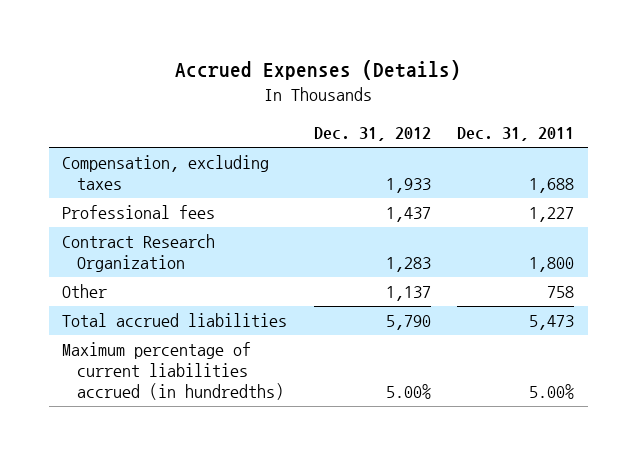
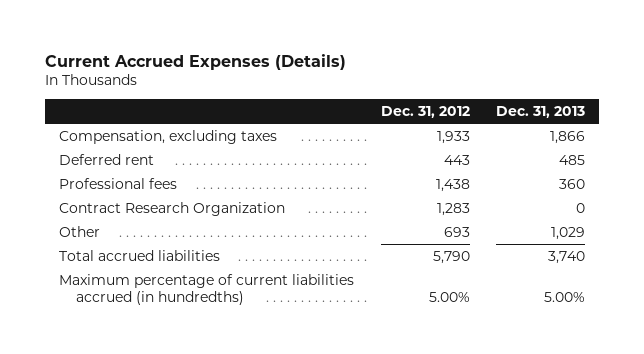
- Accrued Expenses (Details)
+ Current Accrued Expenses (Details)
- | Dec. 31, 2012 | Dec. 31, 2011
+ | Dec. 31, 2012 | Dec. 31, 2013
- Professional fees | 1,437 | 1,227
+ Deferred rent | 443 | 485
+ Professional fees | 1,438 | 360
- Other | 1,137 | 758
+ Other | 693 | 1,029

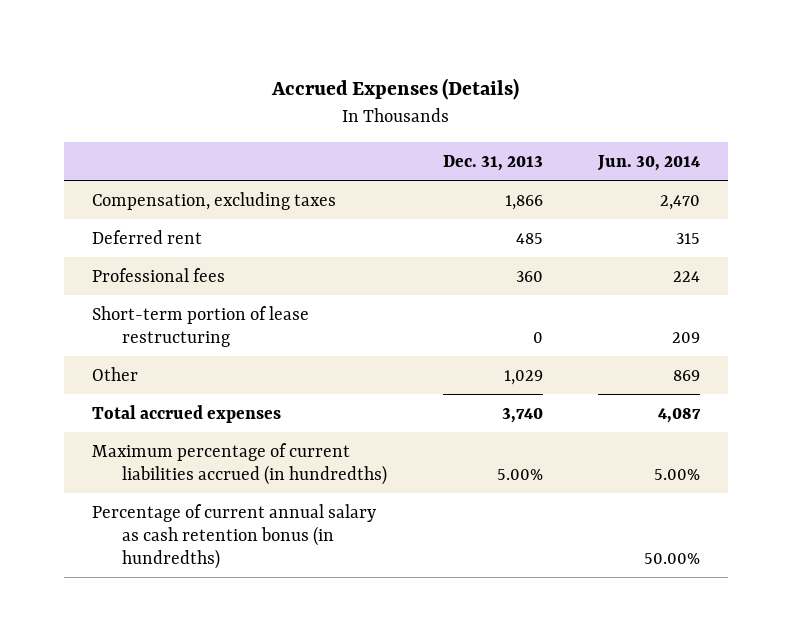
- Current Accrued Expenses (Details)
+ Accrued Expenses (Details)
- | Dec. 31, 2012 | Dec. 31, 2013
+ | Dec. 31, 2013 | Jun. 30, 2014
- Contract Research Organization | 1,283 | 0
+ Short-term portion of lease restructuring | 0 | 209
- Total accrued liabilities | 5,790 | 3,740
+ Total accrued expenses | 3,740 | 4,087
+ Percentage of current annual salary as cash retention bonus (in hundredths) | | 50.00%

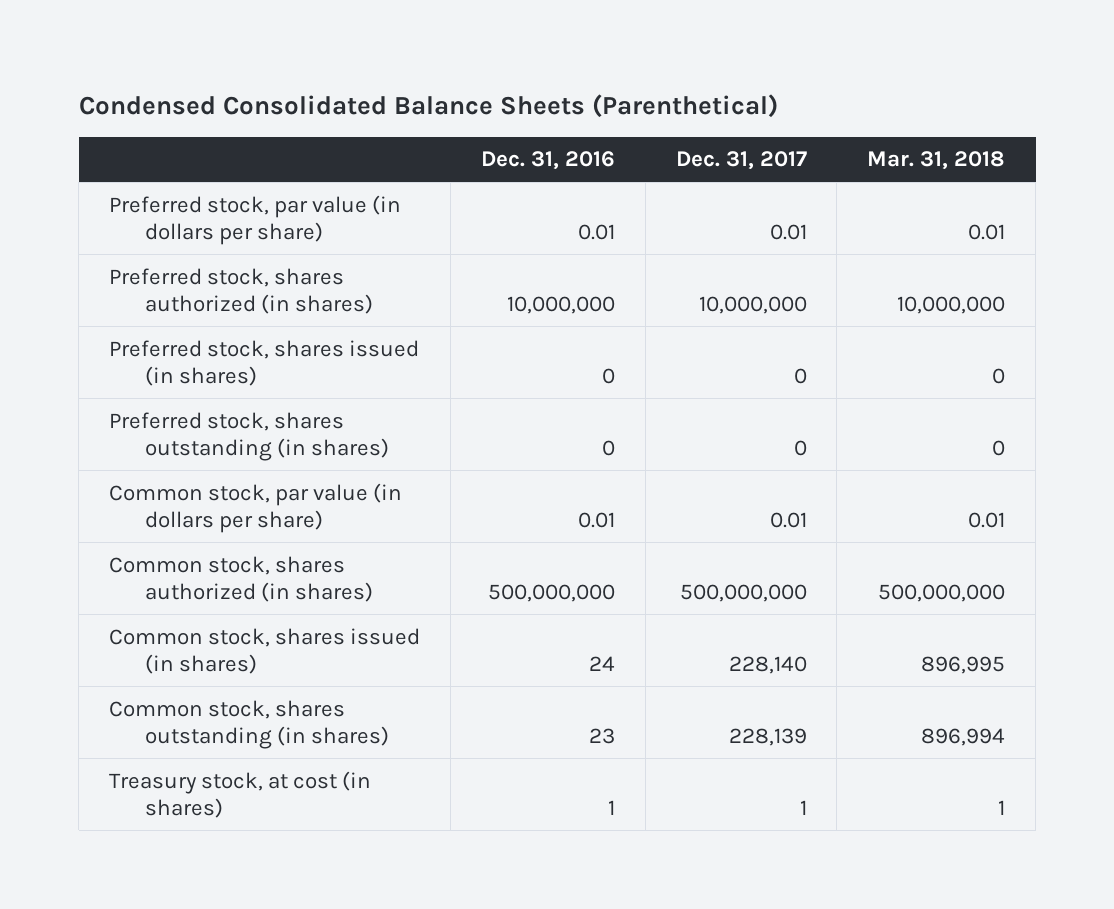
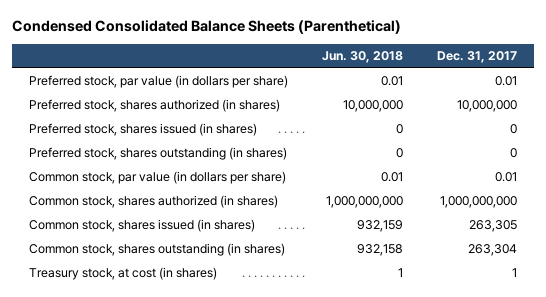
- | Dec. 31, 2016 | Dec. 31, 2017 | Mar. 31, 2018
+ | Jun. 30, 2018 | Dec. 31, 2017
- Common stock, shares authorized (in shares) | 500,000,000 | 500,000,000 | 500,000,000
- Common stock, shares issued (in shares) | 24 | 228,140 | 896,995
- Common stock, shares outstanding (in shares) | 23 | 228,139 | 896,994
+ Common stock, shares authorized (in shares) | 1,000,000,000 | 1,000,000,000
+ Common stock, shares issued (in shares) | 932,159 | 263,305
+ Common stock, shares outstanding (in shares) | 932,158 | 263,304

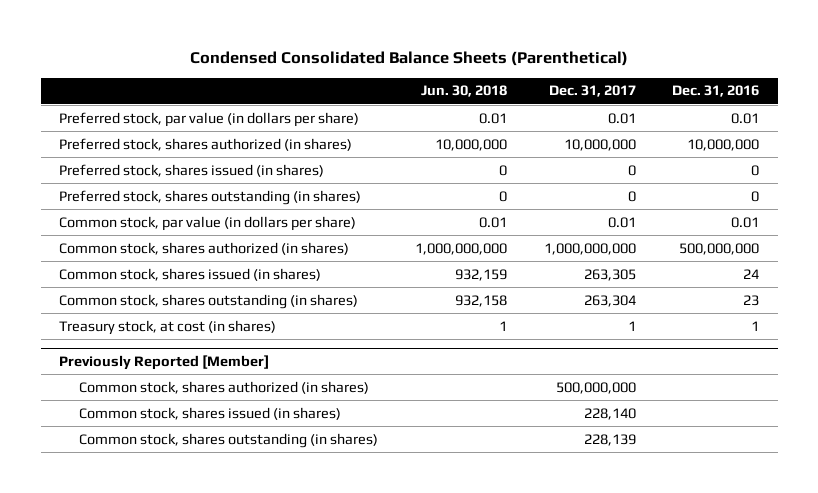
- | Jun. 30, 2018 | Dec. 31, 2017
+ | Jun. 30, 2018 | Dec. 31, 2017 | Dec. 31, 2016
+ Previously Reported [Member]
+ Common stock, shares authorized (in shares) | | 500,000,000 |
+ Common stock, shares issued (in shares) | | 228,140 |
+ Common stock, shares outstanding (in shares) | | 228,139 |

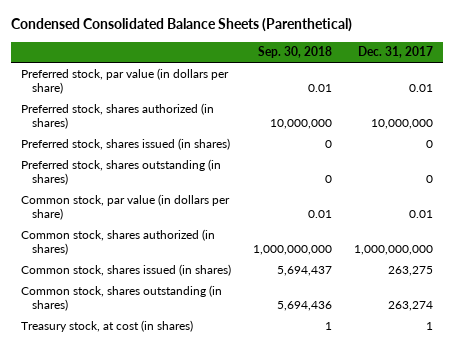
- | Jun. 30, 2018 | Dec. 31, 2017 | Dec. 31, 2016
+ | Sep. 30, 2018 | Dec. 31, 2017
- Common stock, shares issued (in shares) | 932,159 | 263,305 | 24
- Common stock, shares outstanding (in shares) | 932,158 | 263,304 | 23
+ Common stock, shares issued (in shares) | 5,694,437 | 263,275
+ Common stock, shares outstanding (in shares) | 5,694,436 | 263,274
- Previously Reported [Member]
- Common stock, shares authorized (in shares) | | 500,000,000 |
- Common stock, shares issued (in shares) | | 228,140 |
- Common stock, shares outstanding (in shares) | | 228,139 |

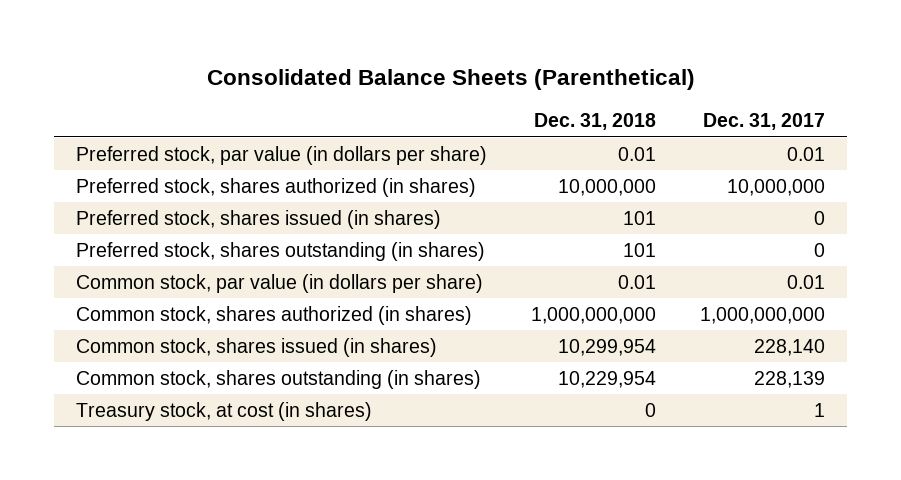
- Condensed Consolidated Balance Sheets (Parenthetical)
+ Consolidated Balance Sheets (Parenthetical)
- | Sep. 30, 2018 | Dec. 31, 2017
+ | Dec. 31, 2018 | Dec. 31, 2017
- Common stock, shares issued (in shares) | 5,694,437 | 263,275
- Common stock, shares outstanding (in shares) | 5,694,436 | 263,274
+ Common stock, shares issued (in shares) | 10,299,954 | 228,140
+ Common stock, shares outstanding (in shares) | 10,229,954 | 228,139

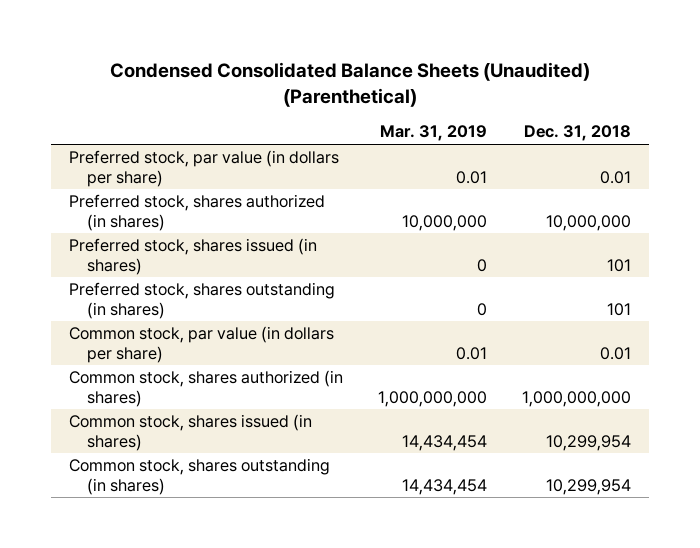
- Consolidated Balance Sheets (Parenthetical)
+ Condensed Consolidated Balance Sheets (Unaudited) (Parenthetical)
- | Dec. 31, 2018 | Dec. 31, 2017
+ | Mar. 31, 2019 | Dec. 31, 2018
- Common stock, shares outstanding (in shares) | 10,229,954 | 228,139
- Treasury stock, at cost (in shares) | 0 | 1
+ Common stock, shares outstanding (in shares) | 14,434,454 | 10,299,954

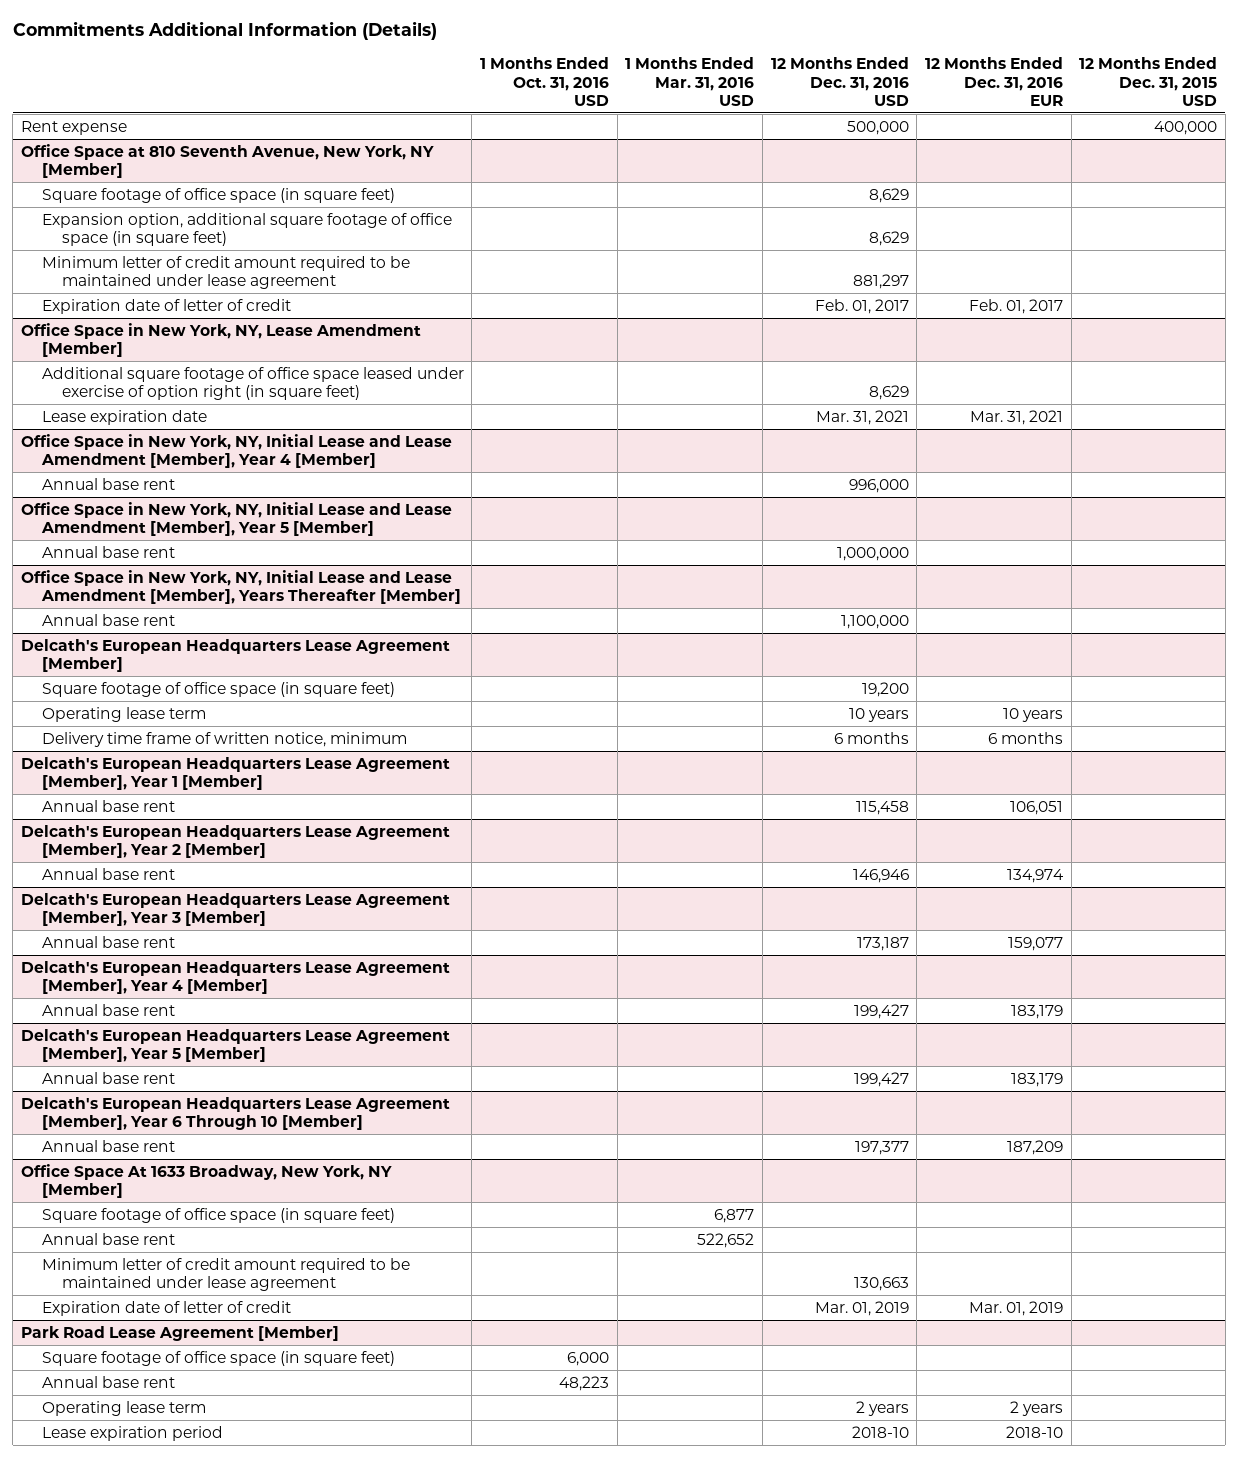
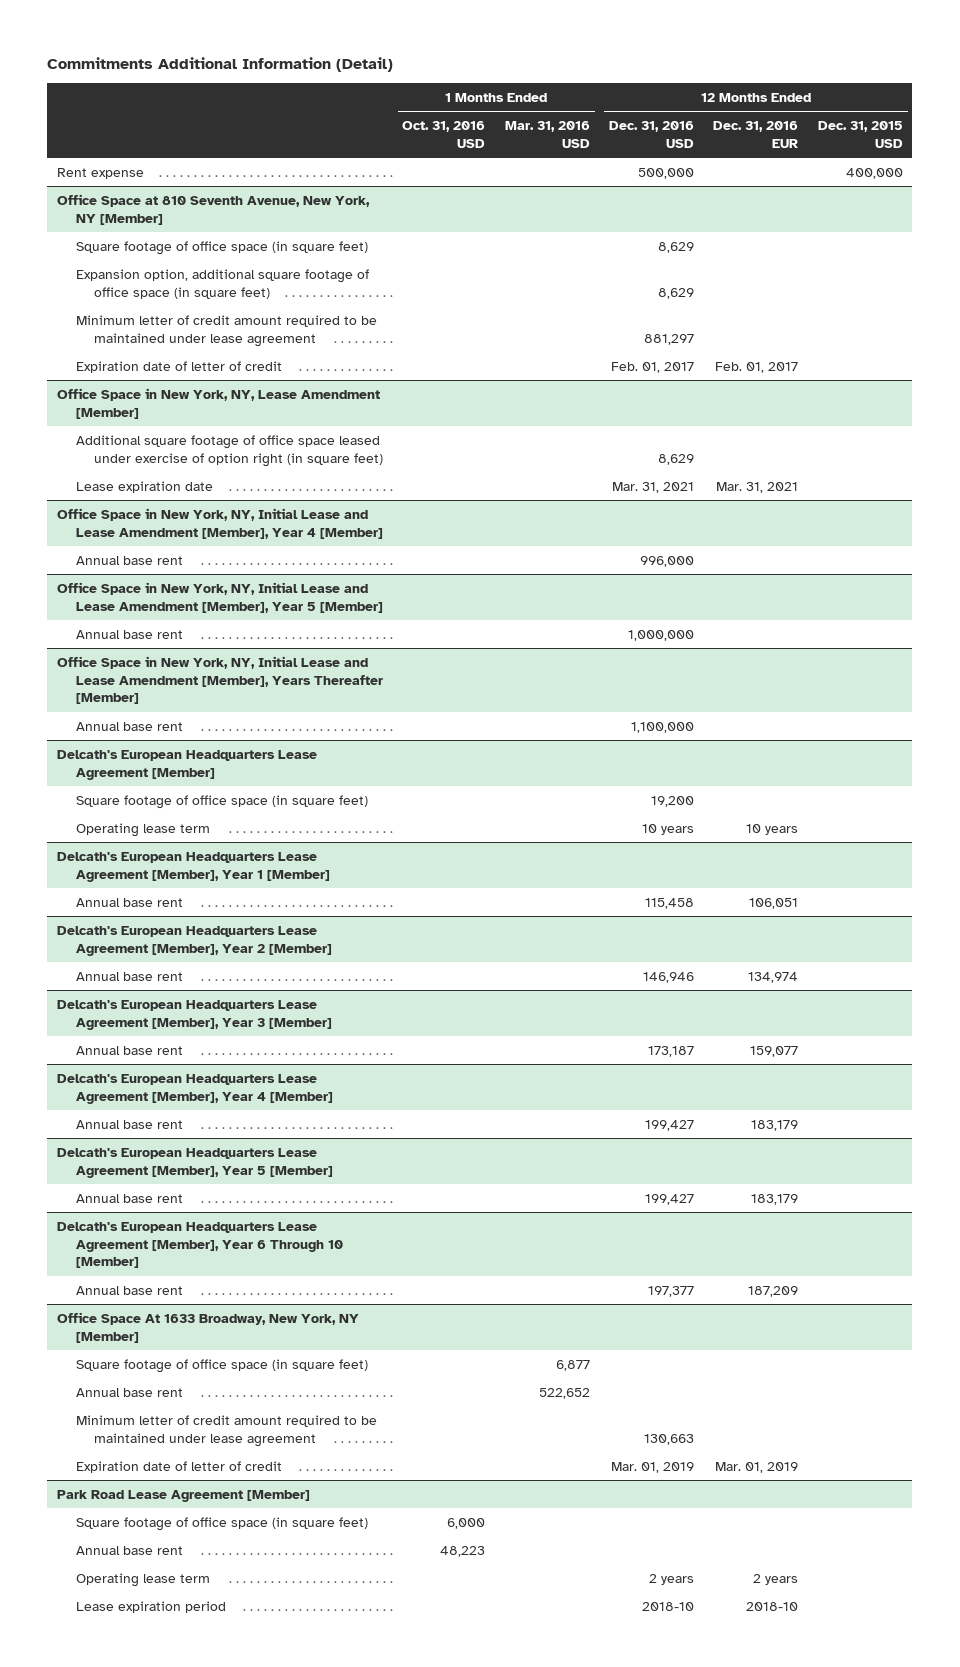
- Commitments Additional Information (Details)
+ Commitments Additional Information (Detail)
@ Delcath's European Headquarters Lease Agreement [Member]
- Delivery time frame of written notice, minimum | | | 6 months | 6 months |

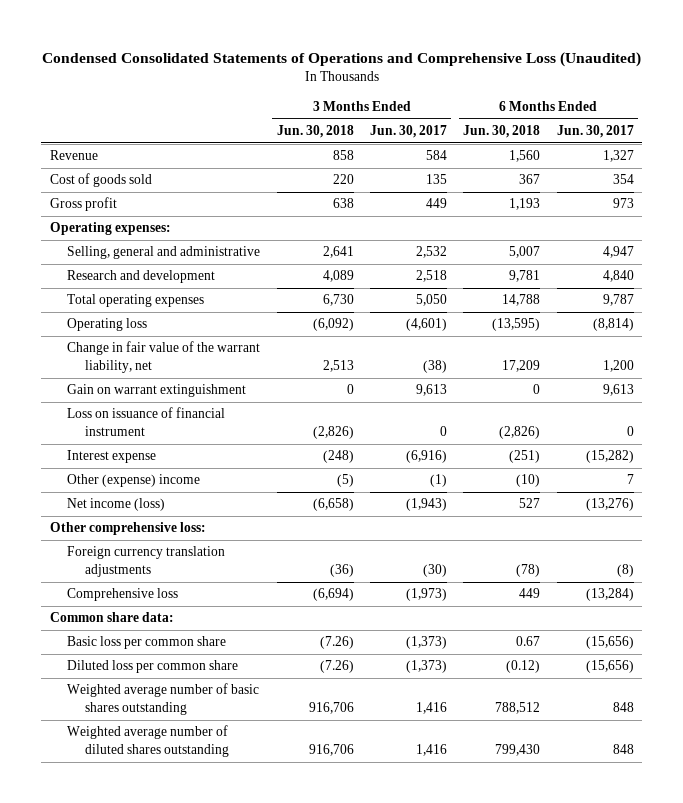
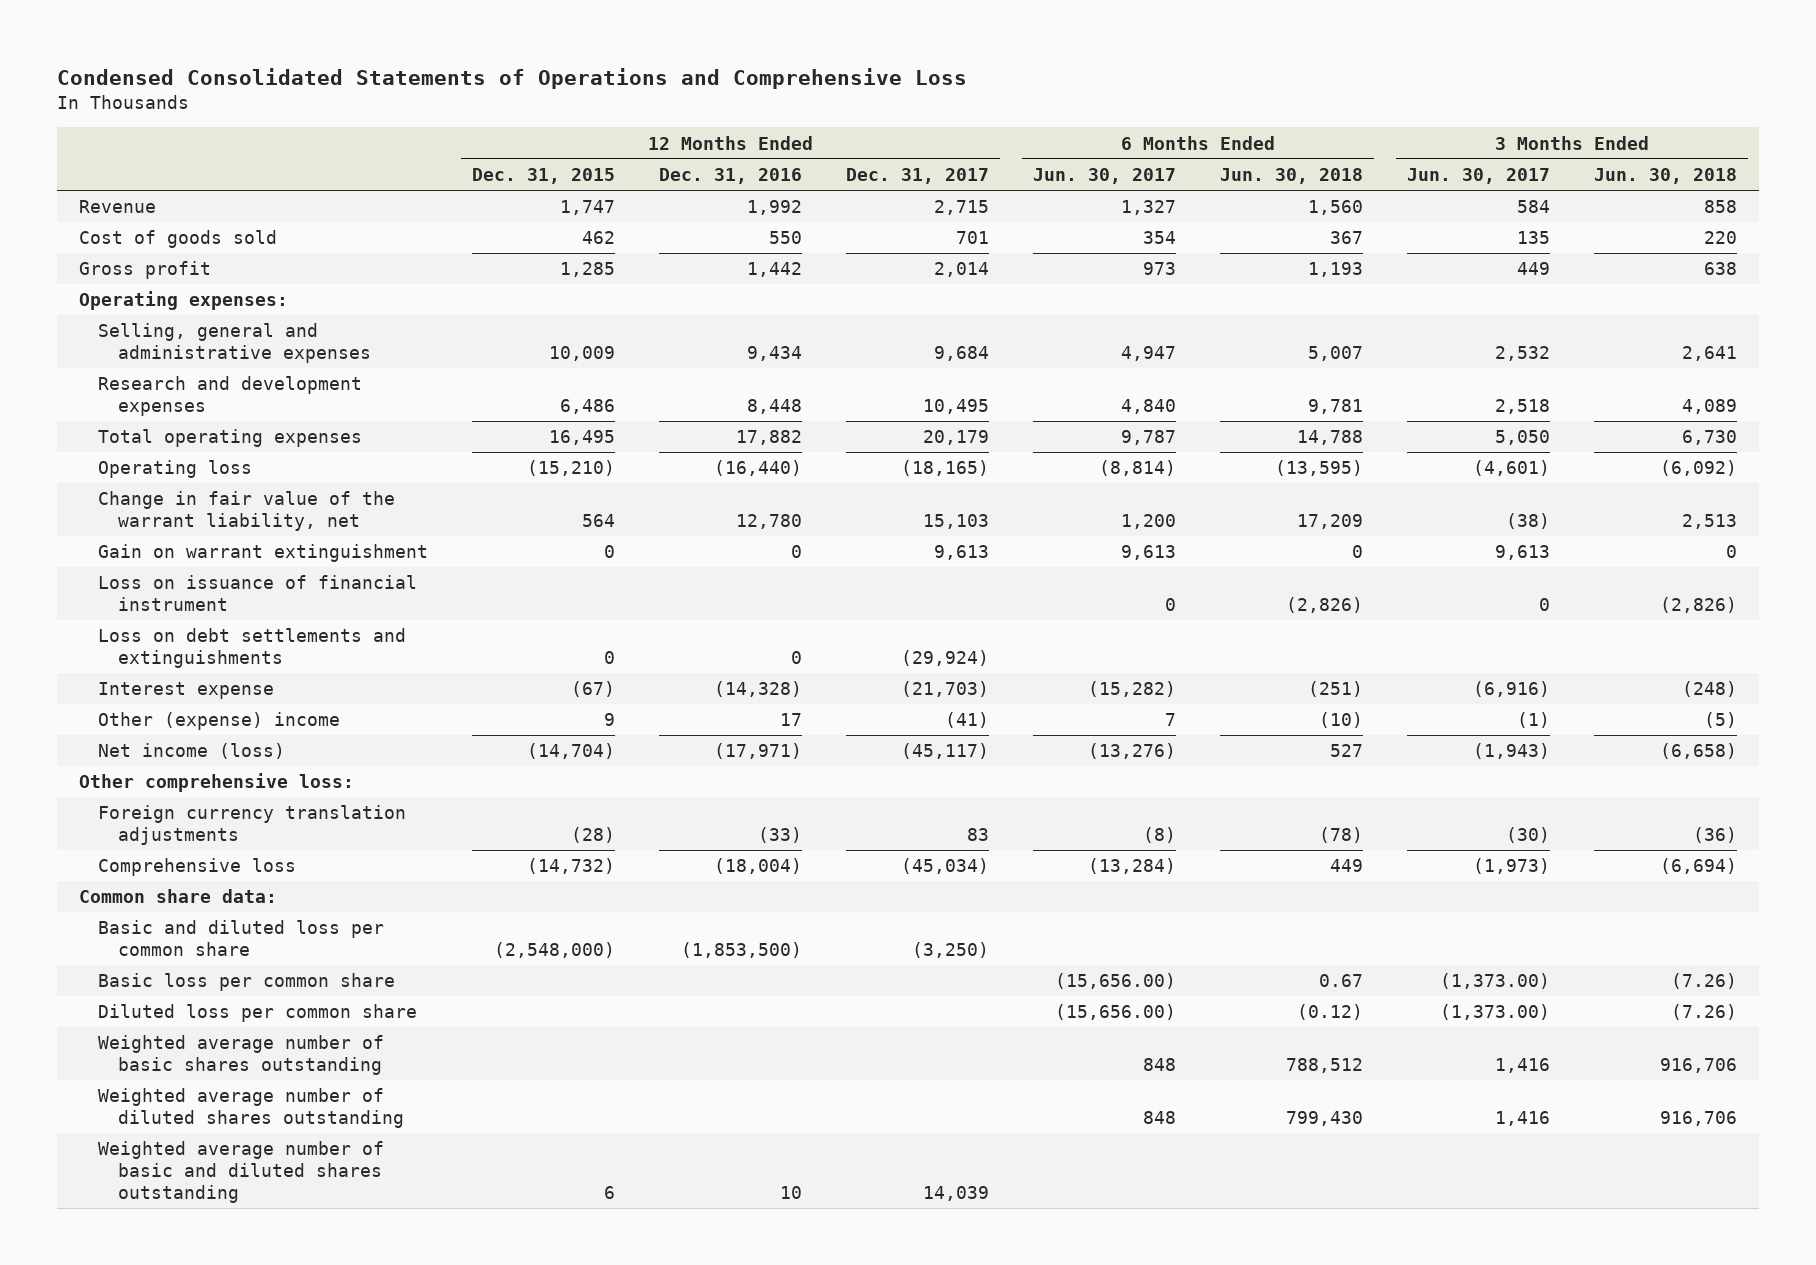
- Condensed Consolidated Statements of Operations and Comprehensive Loss (Unaudited)
+ Condensed Consolidated Statements of Operations and Comprehensive Loss
- | 3 Months Ended Jun. 30, 2018 | 3 Months Ended Jun. 30, 2017 | 6 Months Ended Jun. 30, 2018 | 6 Months Ended Jun. 30, 2017
+ | 12 Months Ended Dec. 31, 2015 | 12 Months Ended Dec. 31, 2016 | 12 Months Ended Dec. 31, 2017 | 6 Months Ended Jun. 30, 2017 | 6 Months Ended Jun. 30, 2018 | 3 Months Ended Jun. 30, 2017 | 3 Months Ended Jun. 30, 2018
- Selling, general and administrative | 2,641 | 2,532 | 5,007 | 4,947
- Research and development | 4,089 | 2,518 | 9,781 | 4,840
+ Selling, general and administrative expenses | 10,009 | 9,434 | 9,684 | 4,947 | 5,007 | 2,532 | 2,641
+ Research and development expenses | 6,486 | 8,448 | 10,495 | 4,840 | 9,781 | 2,518 | 4,089
+ Loss on debt settlements and extinguishments | 0 | 0 | (29,924) | | | |
- Basic loss per common share | (7.26) | (1,373) | 0.67 | (15,656)
- Diluted loss per common share | (7.26) | (1,373) | (0.12) | (15,656)
+ Basic and diluted loss per common share | (2,548,000) | (1,853,500) | (3,250) | | | |
+ Basic loss per common share | | | | (15,656.00) | 0.67 | (1,373.00) | (7.26)
+ Diluted loss per common share | | | | (15,656.00) | (0.12) | (1,373.00) | (7.26)
+ Weighted average number of basic and diluted shares outstanding | 6 | 10 | 14,039 | | | |

